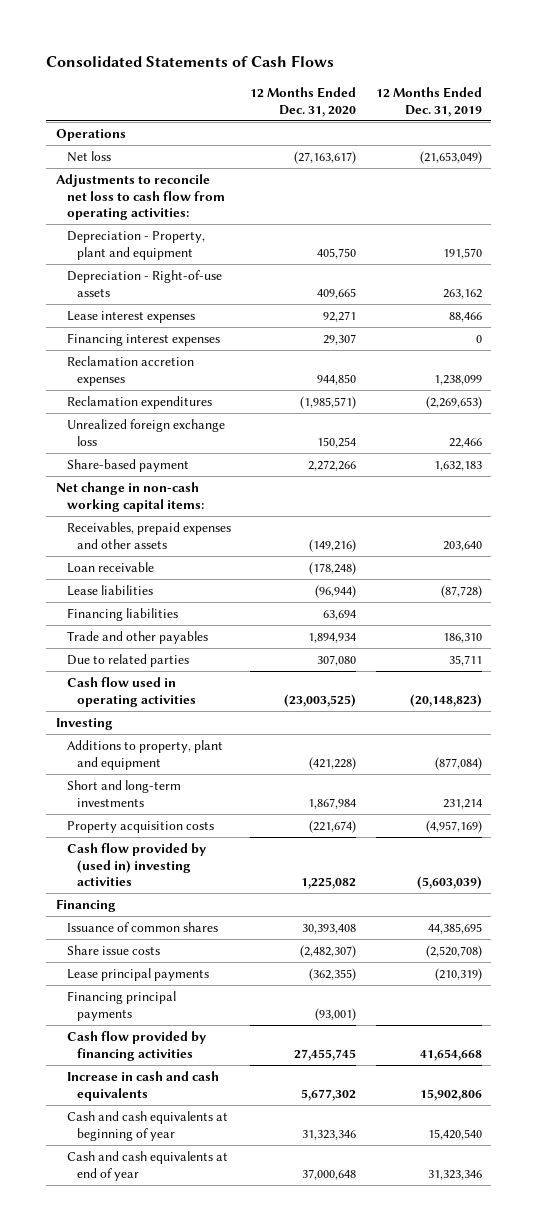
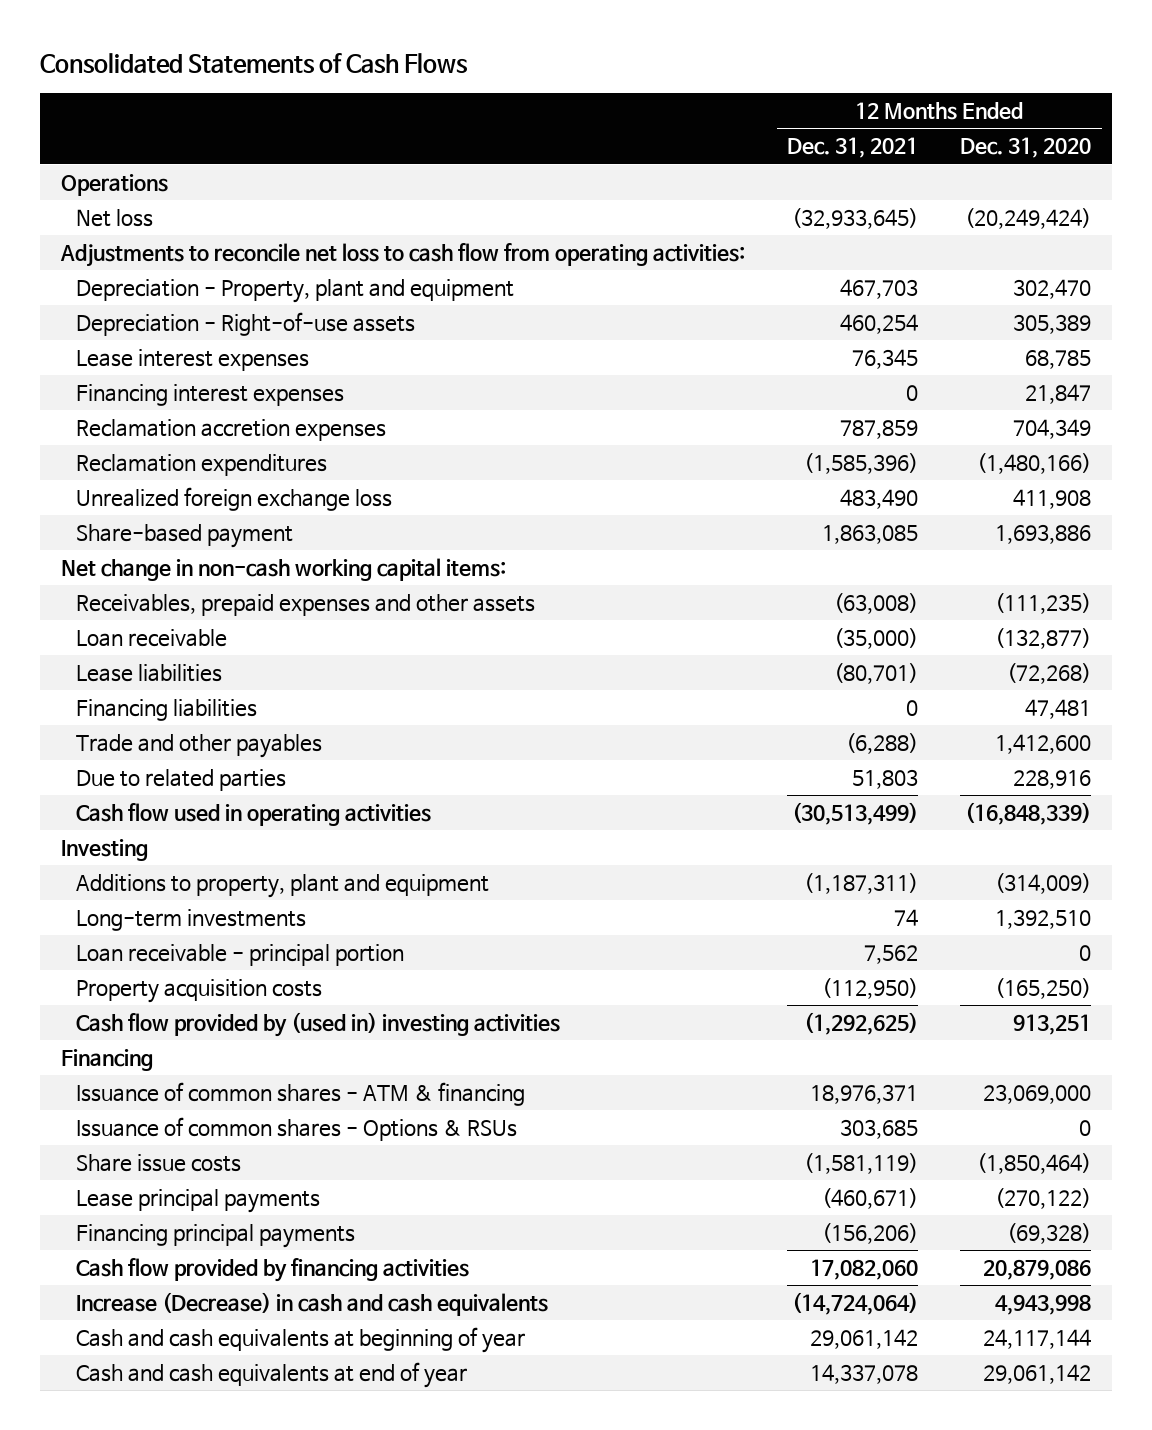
- | 12 Months Ended Dec. 31, 2020 | 12 Months Ended Dec. 31, 2019
+ | 12 Months Ended Dec. 31, 2021 | 12 Months Ended Dec. 31, 2020
- Net loss | (27,163,617) | (21,653,049)
+ Net loss | (32,933,645) | (20,249,424)
- Depreciation - Property, plant and equipment | 405,750 | 191,570
- Depreciation - Right-of-use assets | 409,665 | 263,162
- Lease interest expenses | 92,271 | 88,466
- Financing interest expenses | 29,307 | 0
- Reclamation accretion expenses | 944,850 | 1,238,099
- Reclamation expenditures | (1,985,571) | (2,269,653)
- Unrealized foreign exchange loss | 150,254 | 22,466
- Share-based payment | 2,272,266 | 1,632,183
+ Depreciation - Property, plant and equipment | 467,703 | 302,470
+ Depreciation - Right-of-use assets | 460,254 | 305,389
+ Lease interest expenses | 76,345 | 68,785
+ Financing interest expenses | 0 | 21,847
+ Reclamation accretion expenses | 787,859 | 704,349
+ Reclamation expenditures | (1,585,396) | (1,480,166)
+ Unrealized foreign exchange loss | 483,490 | 411,908
+ Share-based payment | 1,863,085 | 1,693,886
- Receivables, prepaid expenses and other assets | (149,216) | 203,640
- Loan receivable | (178,248) |
- Lease liabilities | (96,944) | (87,728)
- Financing liabilities | 63,694 |
- Trade and other payables | 1,894,934 | 186,310
- Due to related parties | 307,080 | 35,711
- Cash flow used in operating activities | (23,003,525) | (20,148,823)
+ Receivables, prepaid expenses and other assets | (63,008) | (111,235)
+ Loan receivable | (35,000) | (132,877)
+ Lease liabilities | (80,701) | (72,268)
+ Financing liabilities | 0 | 47,481
+ Trade and other payables | (6,288) | 1,412,600
+ Due to related parties | 51,803 | 228,916
+ Cash flow used in operating activities | (30,513,499) | (16,848,339)
- Additions to property, plant and equipment | (421,228) | (877,084)
- Short and long-term investments | 1,867,984 | 231,214
- Property acquisition costs | (221,674) | (4,957,169)
- Cash flow provided by (used in) investing activities | 1,225,082 | (5,603,039)
+ Additions to property, plant and equipment | (1,187,311) | (314,009)
+ Long-term investments | 74 | 1,392,510
+ Loan receivable - principal portion | 7,562 | 0
+ Property acquisition costs | (112,950) | (165,250)
+ Cash flow provided by (used in) investing activities | (1,292,625) | 913,251
- Issuance of common shares | 30,393,408 | 44,385,695
- Share issue costs | (2,482,307) | (2,520,708)
- Lease principal payments | (362,355) | (210,319)
- Financing principal payments | (93,001) |
- Cash flow provided by financing activities | 27,455,745 | 41,654,668
- Increase in cash and cash equivalents | 5,677,302 | 15,902,806
- Cash and cash equivalents at beginning of year | 31,323,346 | 15,420,540
- Cash and cash equivalents at end of year | 37,000,648 | 31,323,346
+ Issuance of common shares - ATM & financing | 18,976,371 | 23,069,000
+ Issuance of common shares - Options & RSUs | 303,685 | 0
+ Share issue costs | (1,581,119) | (1,850,464)
+ Lease principal payments | (460,671) | (270,122)
+ Financing principal payments | (156,206) | (69,328)
+ Cash flow provided by financing activities | 17,082,060 | 20,879,086
+ Increase (Decrease) in cash and cash equivalents | (14,724,064) | 4,943,998
+ Cash and cash equivalents at beginning of year | 29,061,142 | 24,117,144
+ Cash and cash equivalents at end of year | 14,337,078 | 29,061,142

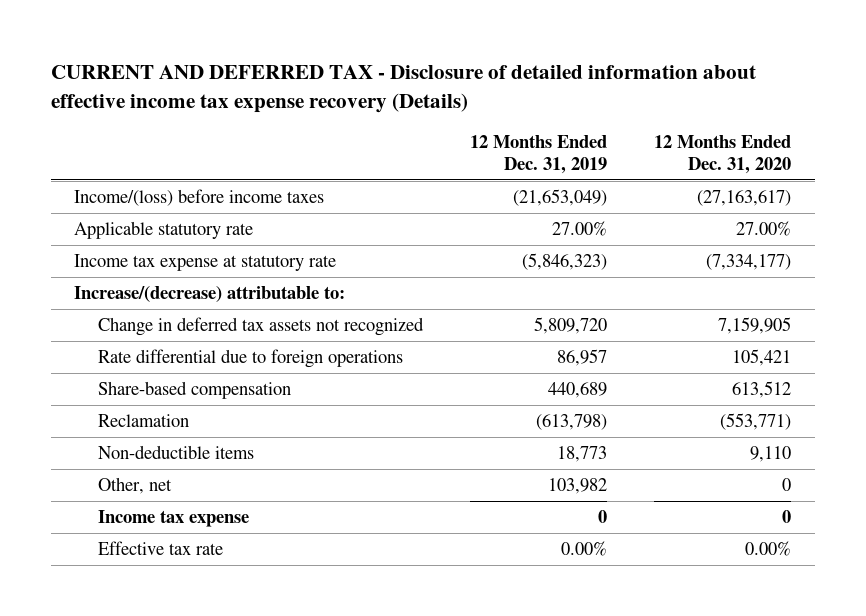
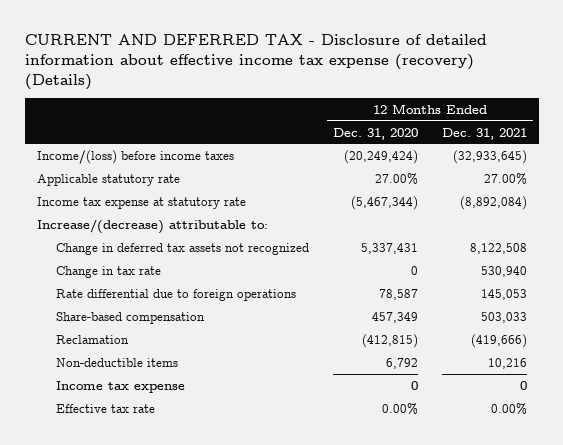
- CURRENT AND DEFERRED TAX - Disclosure of detailed information about effective income tax expense recovery (Details)
+ CURRENT AND DEFERRED TAX - Disclosure of detailed information about effective income tax expense (recovery) (Details)
- | 12 Months Ended Dec. 31, 2019 | 12 Months Ended Dec. 31, 2020
+ | 12 Months Ended Dec. 31, 2020 | 12 Months Ended Dec. 31, 2021
- Income/(loss) before income taxes | (21,653,049) | (27,163,617)
+ Income/(loss) before income taxes | (20,249,424) | (32,933,645)
- Income tax expense at statutory rate | (5,846,323) | (7,334,177)
+ Income tax expense at statutory rate | (5,467,344) | (8,892,084)
- Change in deferred tax assets not recognized | 5,809,720 | 7,159,905
- Rate differential due to foreign operations | 86,957 | 105,421
- Share-based compensation | 440,689 | 613,512
- Reclamation | (613,798) | (553,771)
- Non-deductible items | 18,773 | 9,110
- Other, net | 103,982 | 0
+ Change in deferred tax assets not recognized | 5,337,431 | 8,122,508
+ Change in tax rate | 0 | 530,940
+ Rate differential due to foreign operations | 78,587 | 145,053
+ Share-based compensation | 457,349 | 503,033
+ Reclamation | (412,815) | (419,666)
+ Non-deductible items | 6,792 | 10,216

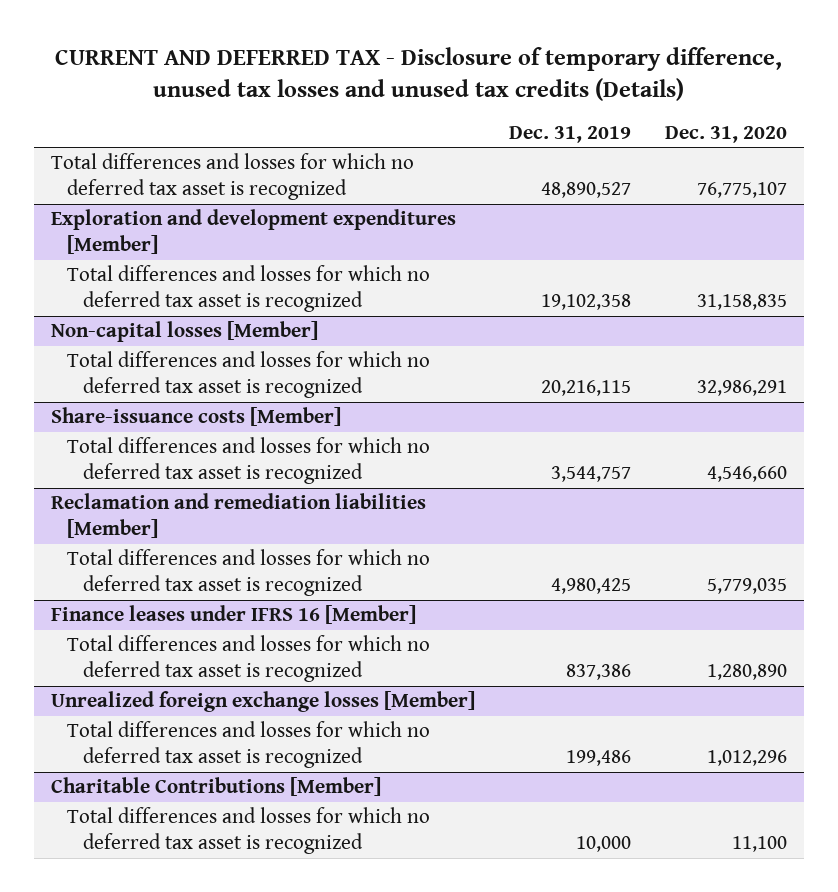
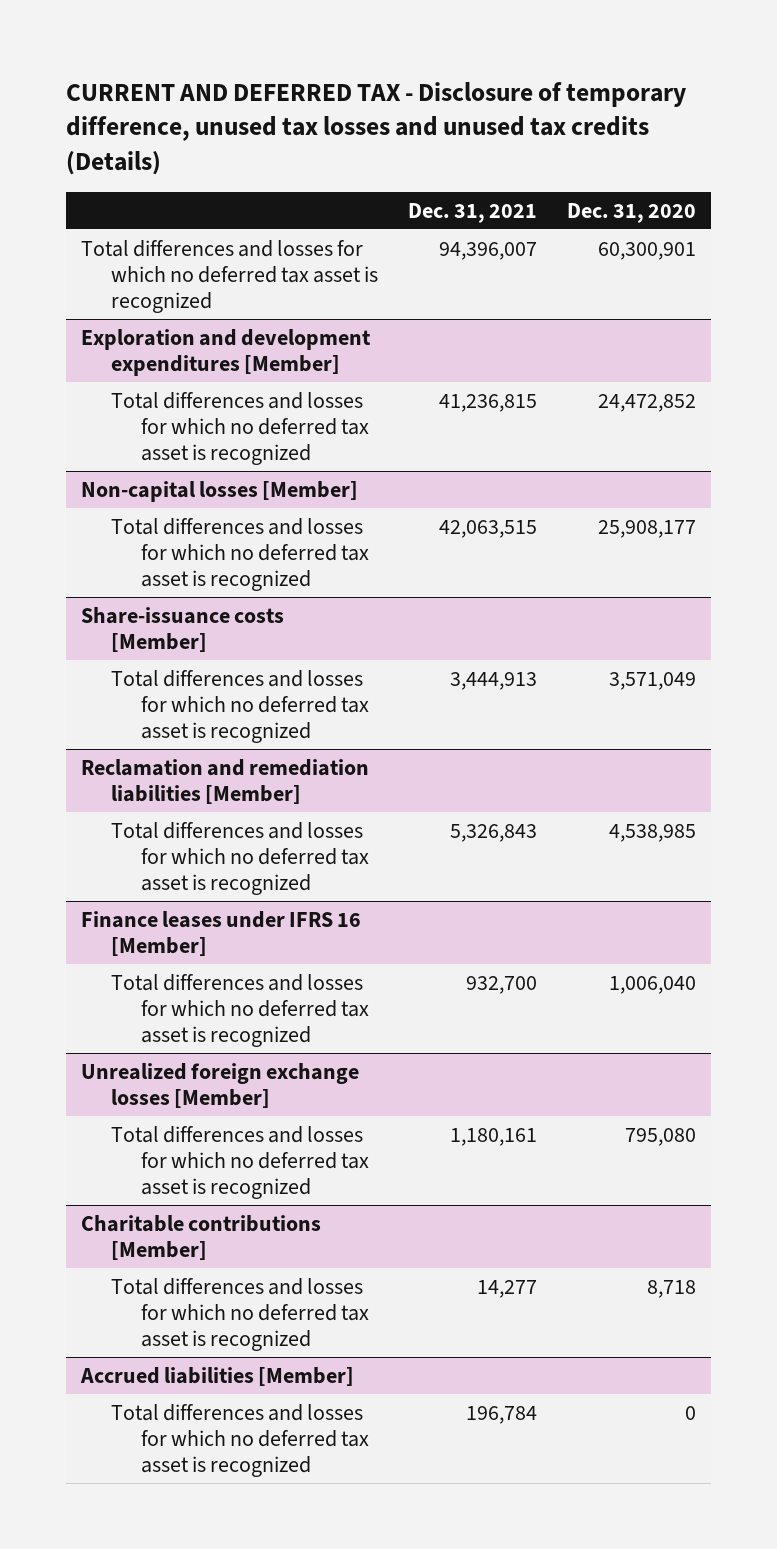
- | Dec. 31, 2019 | Dec. 31, 2020
+ | Dec. 31, 2021 | Dec. 31, 2020
- Total differences and losses for which no deferred tax asset is recognized | 48,890,527 | 76,775,107
+ Total differences and losses for which no deferred tax asset is recognized | 94,396,007 | 60,300,901
@ Exploration and development expenditures [Member]
- Total differences and losses for which no deferred tax asset is recognized | 19,102,358 | 31,158,835
+ Total differences and losses for which no deferred tax asset is recognized | 41,236,815 | 24,472,852
@ Non-capital losses [Member]
- Total differences and losses for which no deferred tax asset is recognized | 20,216,115 | 32,986,291
+ Total differences and losses for which no deferred tax asset is recognized | 42,063,515 | 25,908,177
@ Share-issuance costs [Member]
- Total differences and losses for which no deferred tax asset is recognized | 3,544,757 | 4,546,660
+ Total differences and losses for which no deferred tax asset is recognized | 3,444,913 | 3,571,049
@ Reclamation and remediation liabilities [Member]
- Total differences and losses for which no deferred tax asset is recognized | 4,980,425 | 5,779,035
+ Total differences and losses for which no deferred tax asset is recognized | 5,326,843 | 4,538,985
@ Finance leases under IFRS 16 [Member]
- Total differences and losses for which no deferred tax asset is recognized | 837,386 | 1,280,890
+ Total differences and losses for which no deferred tax asset is recognized | 932,700 | 1,006,040
@ Unrealized foreign exchange losses [Member]
- Total differences and losses for which no deferred tax asset is recognized | 199,486 | 1,012,296
- Charitable Contributions [Member]
- Total differences and losses for which no deferred tax asset is recognized | 10,000 | 11,100
@ Unrealized foreign exchange losses [Member]
+ Total differences and losses for which no deferred tax asset is recognized | 1,180,161 | 795,080
+ Charitable contributions [Member]
+ Total differences and losses for which no deferred tax asset is recognized | 14,277 | 8,718
+ Accrued liabilities [Member]
+ Total differences and losses for which no deferred tax asset is recognized | 196,784 | 0

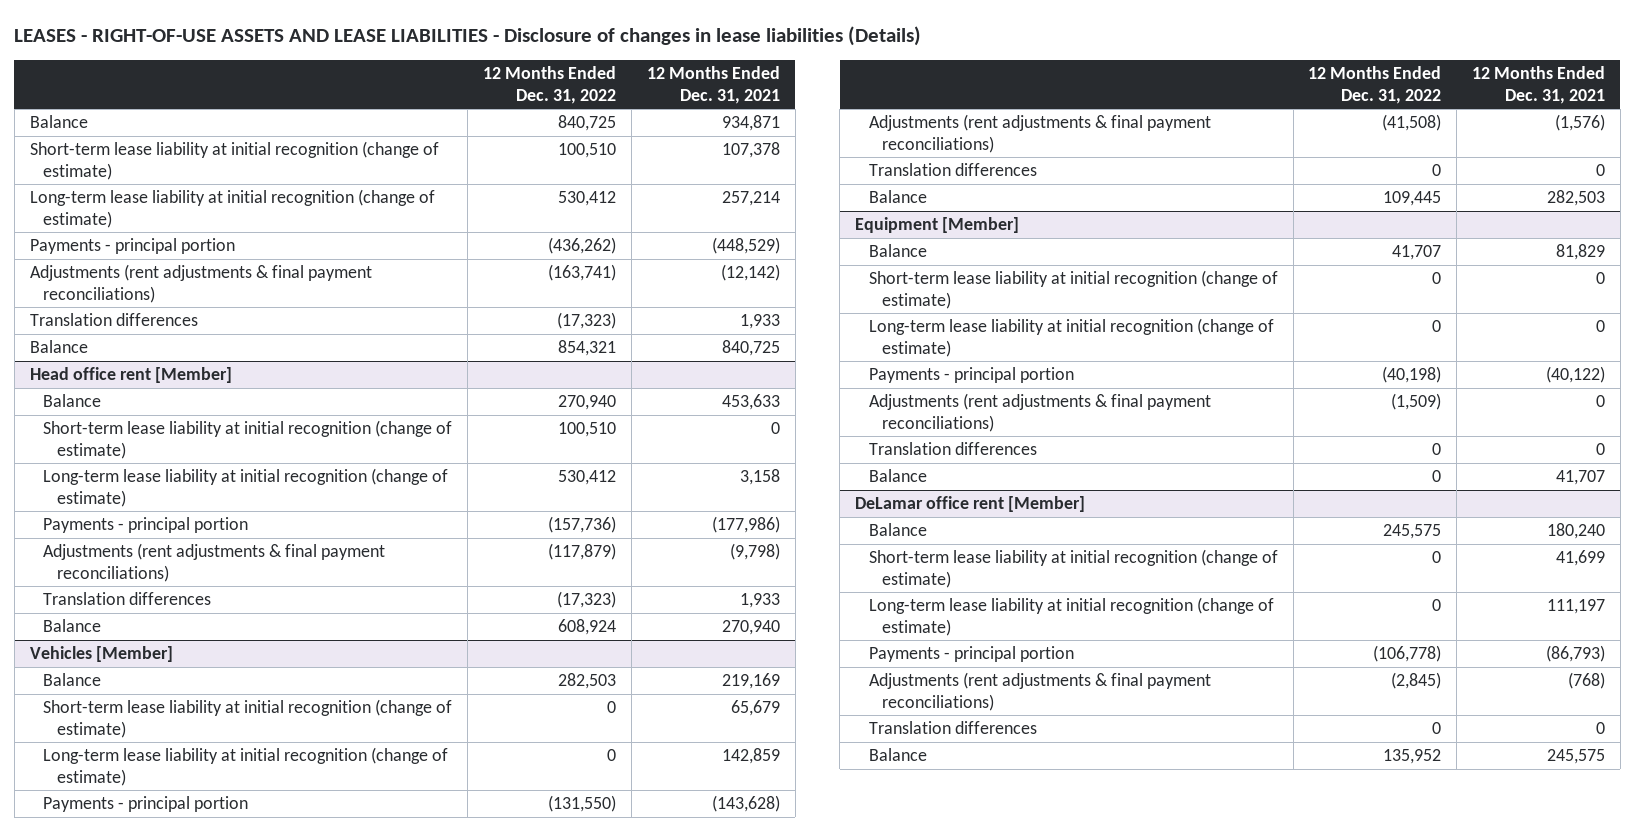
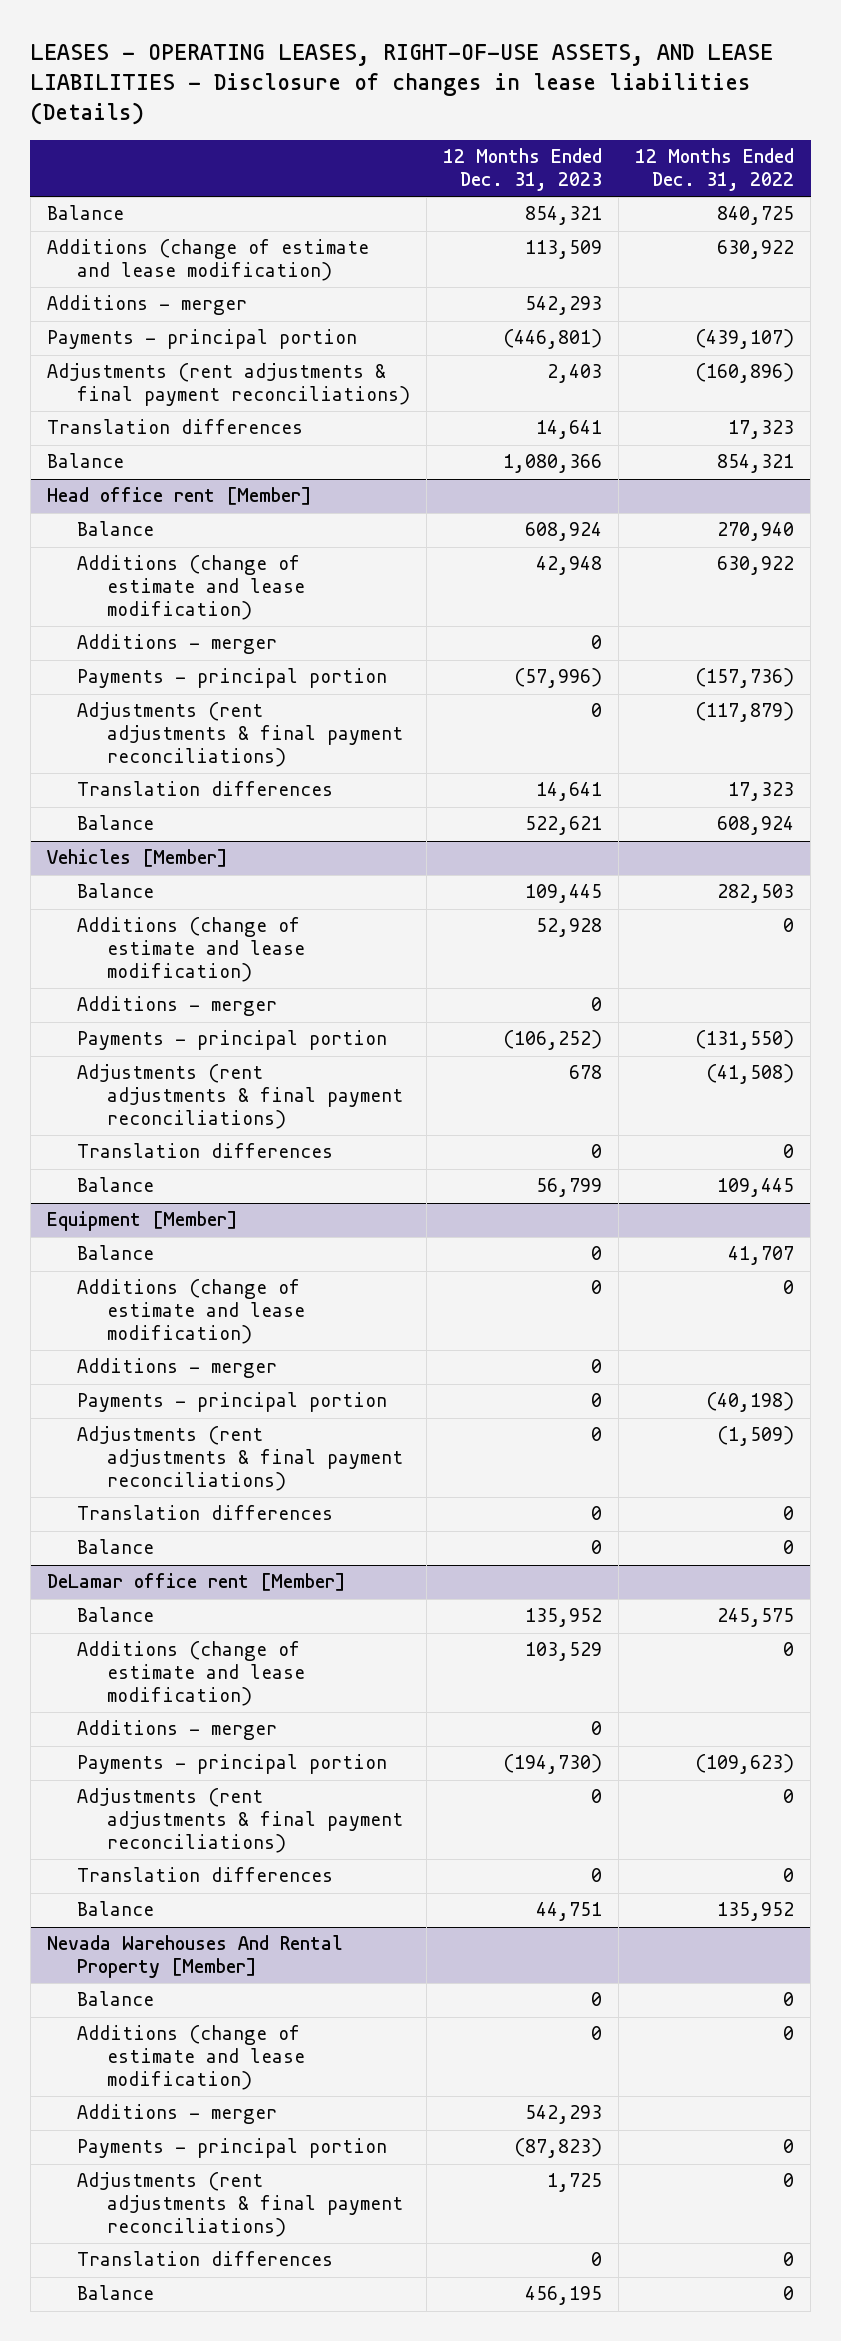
- LEASES - RIGHT-OF-USE ASSETS AND LEASE LIABILITIES - Disclosure of changes in lease liabilities (Details)
+ LEASES - OPERATING LEASES, RIGHT-OF-USE ASSETS, AND LEASE LIABILITIES - Disclosure of changes in lease liabilities (Details)
- | 12 Months Ended Dec. 31, 2022 | 12 Months Ended Dec. 31, 2021
+ | 12 Months Ended Dec. 31, 2023 | 12 Months Ended Dec. 31, 2022
- Short-term lease liability at initial recognition (change of estimate) | 100,510 | 107,378
- Long-term lease liability at initial recognition (change of estimate) | 530,412 | 257,214
- Payments - principal portion | (436,262) | (448,529)
- Adjustments (rent adjustments & final payment reconciliations) | (163,741) | (12,142)
- Translation differences | (17,323) | 1,933
+ Additions (change of estimate and lease modification) | 113,509 | 630,922
+ Additions - merger | 542,293 |
+ Payments - principal portion | (446,801) | (439,107)
+ Adjustments (rent adjustments & final payment reconciliations) | 2,403 | (160,896)
+ Translation differences | 14,641 | 17,323
@ Head office rent [Member]
- Short-term lease liability at initial recognition (change of estimate) | 100,510 | 0
- Long-term lease liability at initial recognition (change of estimate) | 530,412 | 3,158
+ Additions (change of estimate and lease modification) | 42,948 | 630,922
+ Additions - merger | 0 |
- Translation differences | (17,323) | 1,933
+ Translation differences | 14,641 | 17,323
@ Vehicles [Member]
- Short-term lease liability at initial recognition (change of estimate) | 0 | 65,679
- Long-term lease liability at initial recognition (change of estimate) | 0 | 142,859
+ Additions (change of estimate and lease modification) | 52,928 | 0
+ Additions - merger | 0 |
@ Equipment [Member]
- Short-term lease liability at initial recognition (change of estimate) | 0 | 0
- Long-term lease liability at initial recognition (change of estimate) | 0 | 0
+ Additions (change of estimate and lease modification) | 0 | 0
+ Additions - merger | 0 |
@ DeLamar office rent [Member]
- Short-term lease liability at initial recognition (change of estimate) | 0 | 41,699
- Long-term lease liability at initial recognition (change of estimate) | 0 | 111,197
- Payments - principal portion | (106,778) | (86,793)
- Adjustments (rent adjustments & final payment reconciliations) | (2,845) | (768)
+ Additions (change of estimate and lease modification) | 103,529 | 0
+ Additions - merger | 0 |
+ Payments - principal portion | (194,730) | (109,623)
+ Adjustments (rent adjustments & final payment reconciliations) | 0 | 0
+ Nevada Warehouses And Rental Property [Member]
+ Balance | 0 | 0
+ Additions (change of estimate and lease modification) | 0 | 0
+ Additions - merger | 542,293 |
+ Payments - principal portion | (87,823) | 0
+ Adjustments (rent adjustments & final payment reconciliations) | 1,725 | 0
+ Translation differences | 0 | 0
+ Balance | 456,195 | 0

